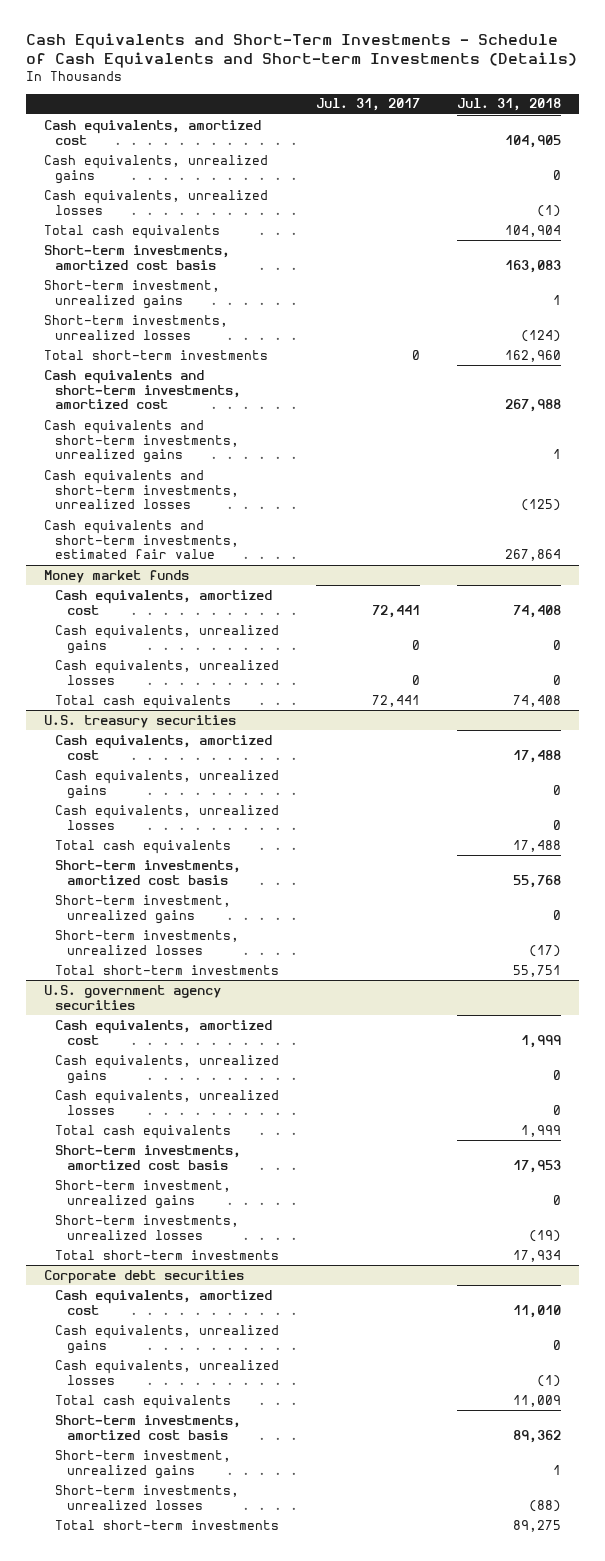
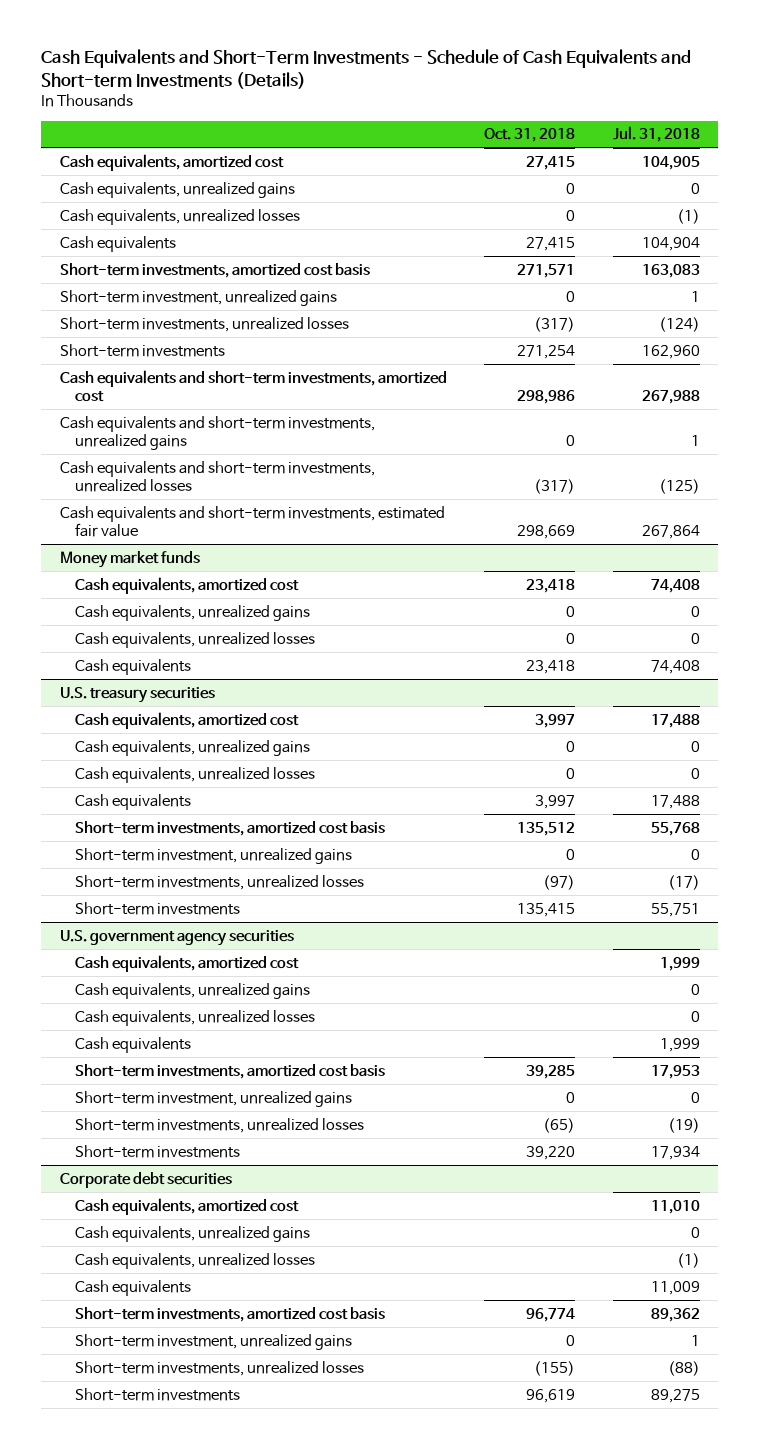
- | Jul. 31, 2017 | Jul. 31, 2018
+ | Oct. 31, 2018 | Jul. 31, 2018
- Total cash equivalents | | 104,904
+ Cash equivalents | 27,415 | 104,904
- Total short-term investments | 0 | 162,960
+ Short-term investments | 271,254 | 162,960
@ Money market funds
- Total cash equivalents | 72,441 | 74,408
+ Cash equivalents | 23,418 | 74,408
@ U.S. treasury securities
- Total cash equivalents | | 17,488
+ Cash equivalents | 3,997 | 17,488
- Total short-term investments | | 55,751
+ Short-term investments | 135,415 | 55,751
@ U.S. government agency securities
- Total cash equivalents | | 1,999
+ Cash equivalents | | 1,999
- Total short-term investments | | 17,934
+ Short-term investments | 39,220 | 17,934
@ Corporate debt securities
- Total cash equivalents | | 11,009
+ Cash equivalents | | 11,009
- Total short-term investments | | 89,275
+ Short-term investments | 96,619 | 89,275

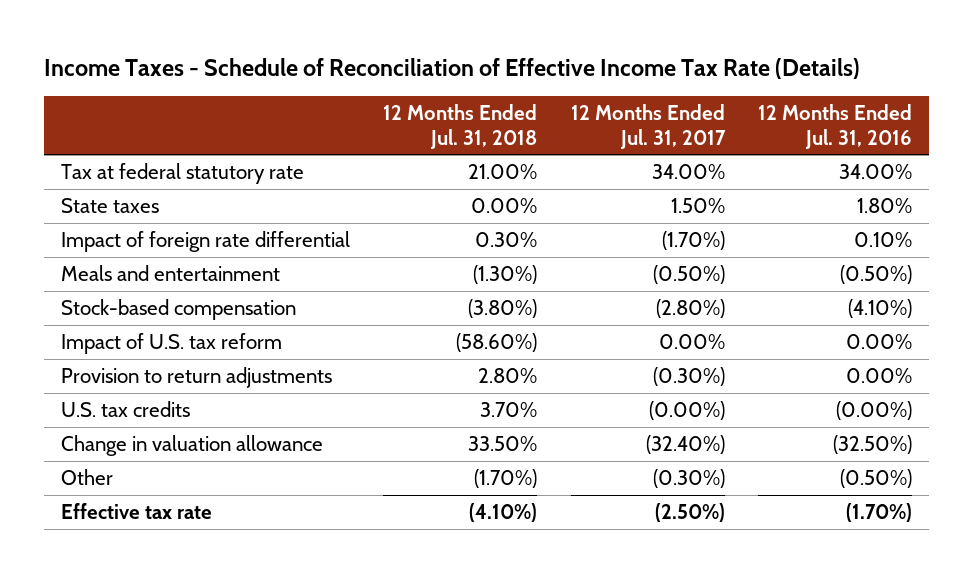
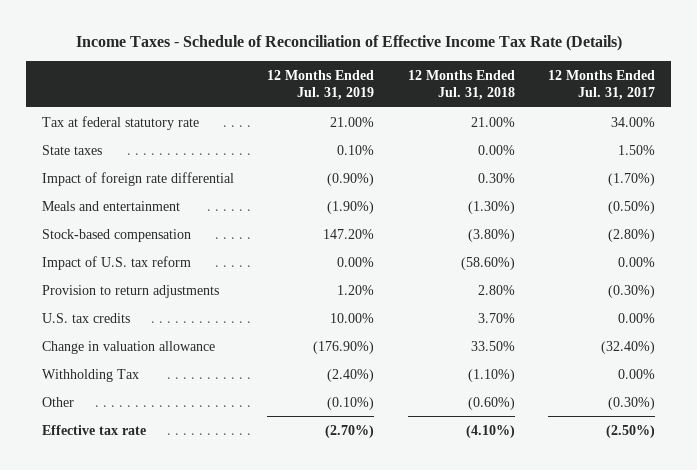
- | 12 Months Ended Jul. 31, 2018 | 12 Months Ended Jul. 31, 2017 | 12 Months Ended Jul. 31, 2016
+ | 12 Months Ended Jul. 31, 2019 | 12 Months Ended Jul. 31, 2018 | 12 Months Ended Jul. 31, 2017
- U.S. tax credits | 3.70% | (0.00%) | (0.00%)
+ U.S. tax credits | 10.00% | 3.70% | 0.00%
- Other | (1.70%) | (0.30%) | (0.50%)
+ Withholding Tax | (2.40%) | (1.10%) | 0.00%
+ Other | (0.10%) | (0.60%) | (0.30%)

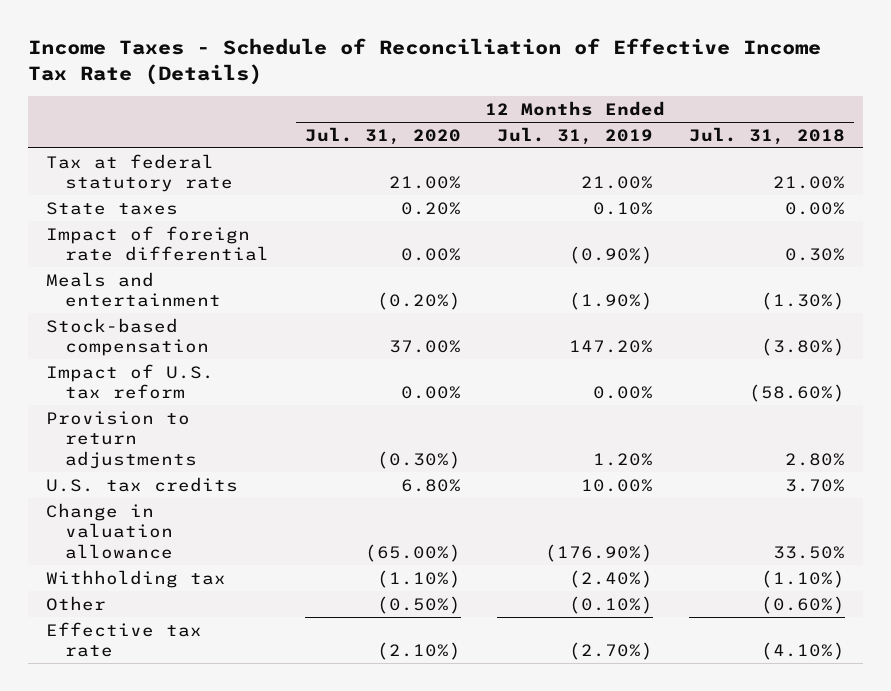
- | 12 Months Ended Jul. 31, 2019 | 12 Months Ended Jul. 31, 2018 | 12 Months Ended Jul. 31, 2017
+ | 12 Months Ended Jul. 31, 2020 | 12 Months Ended Jul. 31, 2019 | 12 Months Ended Jul. 31, 2018
- Withholding Tax | (2.40%) | (1.10%) | 0.00%
+ Withholding tax | (1.10%) | (2.40%) | (1.10%)

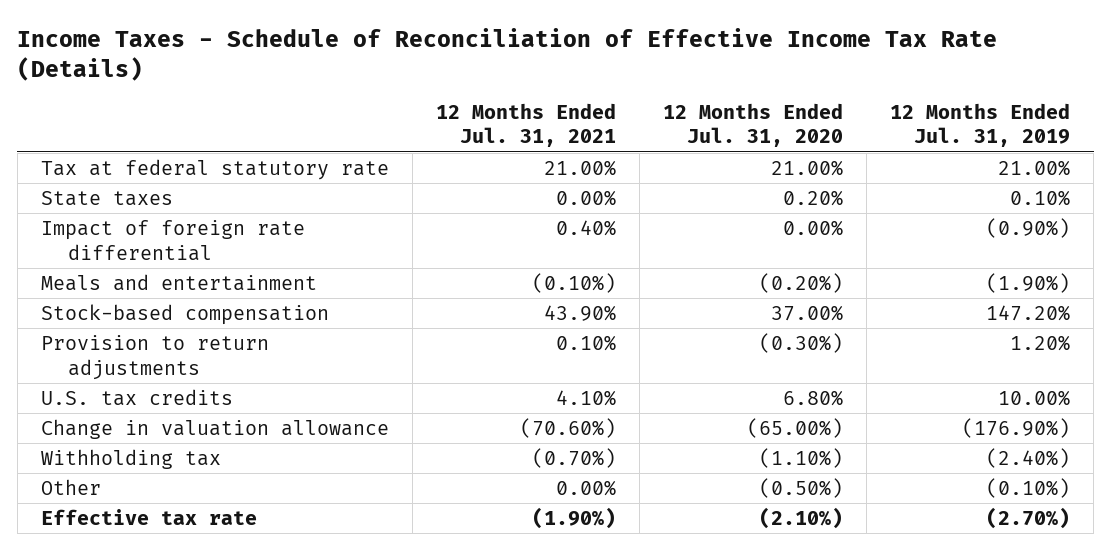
- | 12 Months Ended Jul. 31, 2020 | 12 Months Ended Jul. 31, 2019 | 12 Months Ended Jul. 31, 2018
+ | 12 Months Ended Jul. 31, 2021 | 12 Months Ended Jul. 31, 2020 | 12 Months Ended Jul. 31, 2019
- Impact of U.S. tax reform | 0.00% | 0.00% | (58.60%)

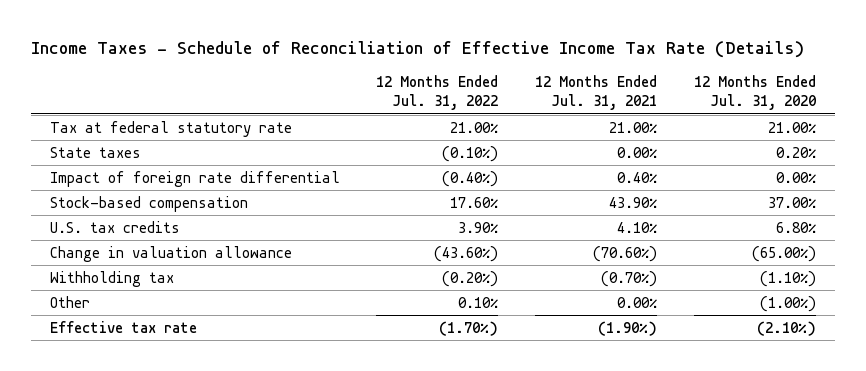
- | 12 Months Ended Jul. 31, 2021 | 12 Months Ended Jul. 31, 2020 | 12 Months Ended Jul. 31, 2019
+ | 12 Months Ended Jul. 31, 2022 | 12 Months Ended Jul. 31, 2021 | 12 Months Ended Jul. 31, 2020
- Meals and entertainment | (0.10%) | (0.20%) | (1.90%)
- Provision to return adjustments | 0.10% | (0.30%) | 1.20%
- Other | 0.00% | (0.50%) | (0.10%)
+ Other | 0.10% | 0.00% | (1.00%)

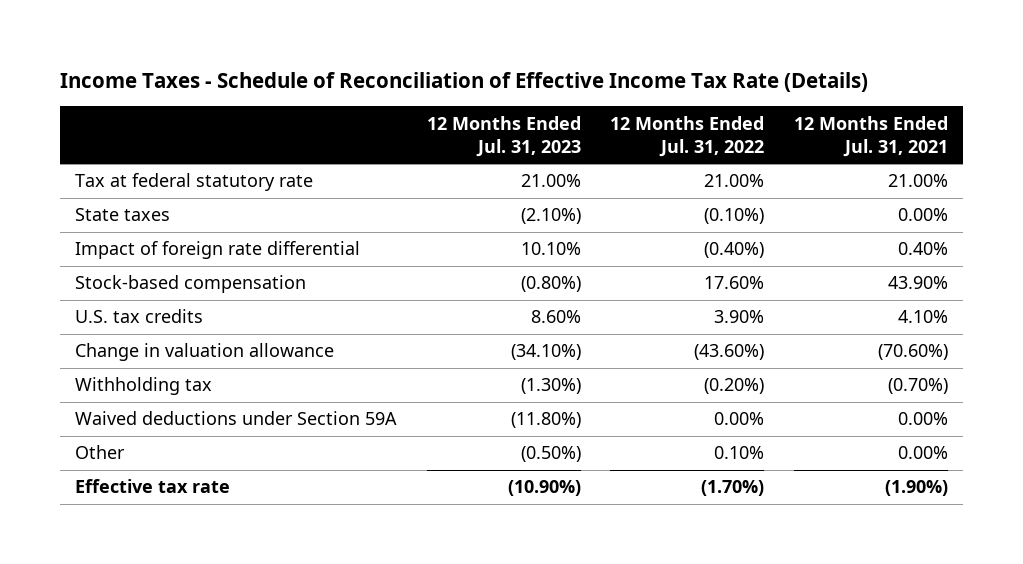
- | 12 Months Ended Jul. 31, 2022 | 12 Months Ended Jul. 31, 2021 | 12 Months Ended Jul. 31, 2020
+ | 12 Months Ended Jul. 31, 2023 | 12 Months Ended Jul. 31, 2022 | 12 Months Ended Jul. 31, 2021
+ Waived deductions under Section 59A | (11.80%) | 0.00% | 0.00%

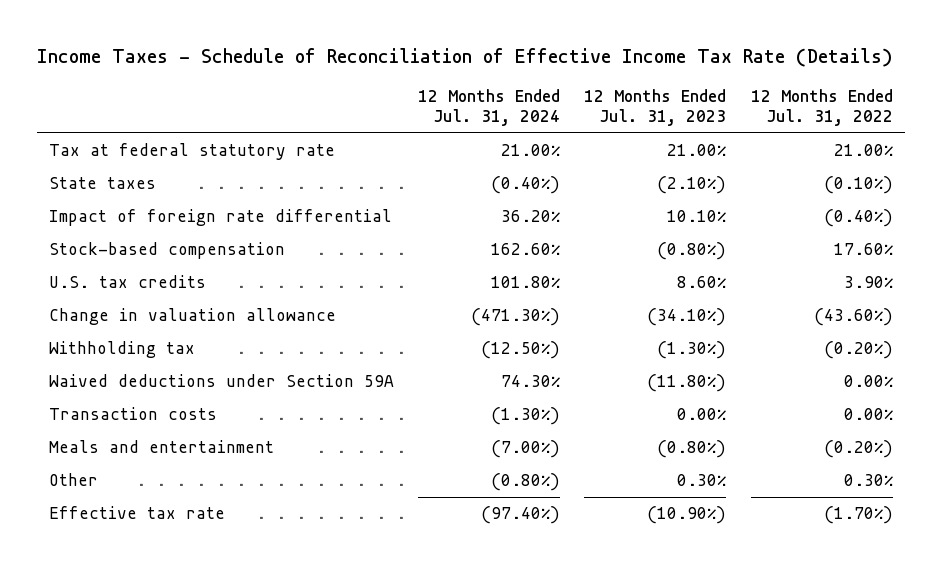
- | 12 Months Ended Jul. 31, 2023 | 12 Months Ended Jul. 31, 2022 | 12 Months Ended Jul. 31, 2021
+ | 12 Months Ended Jul. 31, 2024 | 12 Months Ended Jul. 31, 2023 | 12 Months Ended Jul. 31, 2022
- Other | (0.50%) | 0.10% | 0.00%
+ Transaction costs | (1.30%) | 0.00% | 0.00%
+ Meals and entertainment | (7.00%) | (0.80%) | (0.20%)
+ Other | (0.80%) | 0.30% | 0.30%

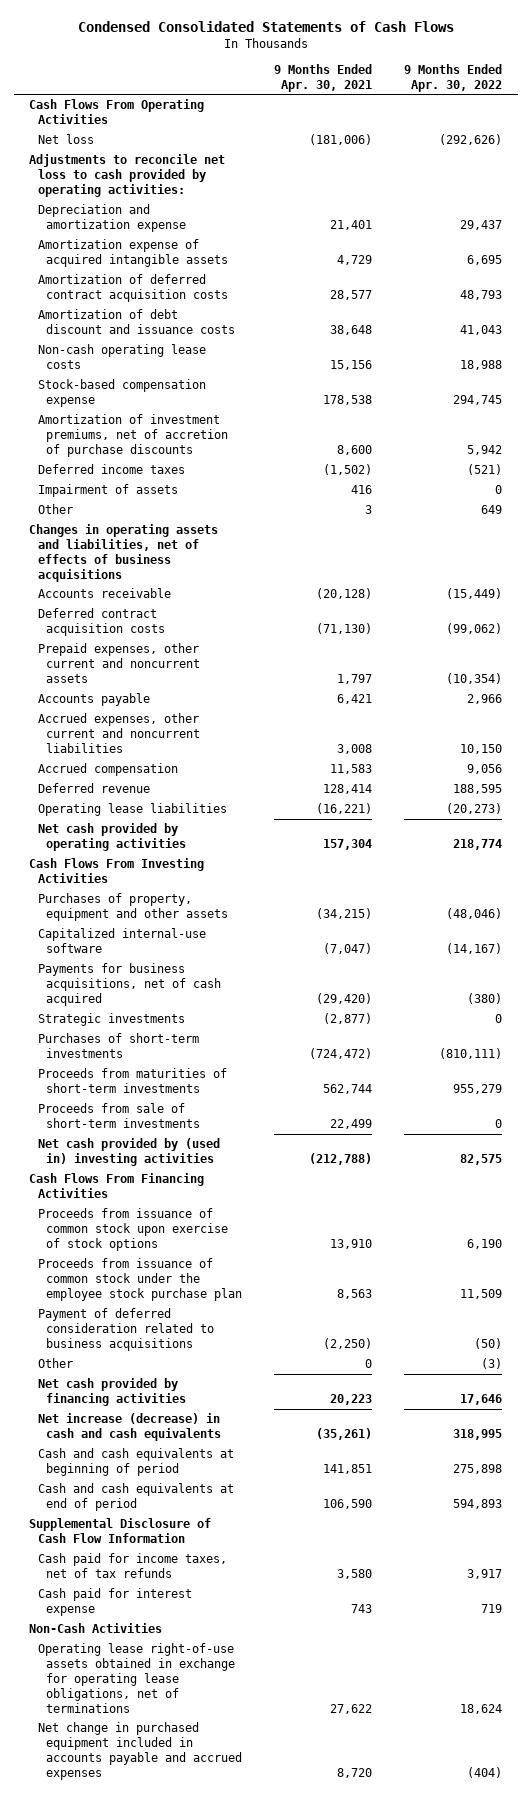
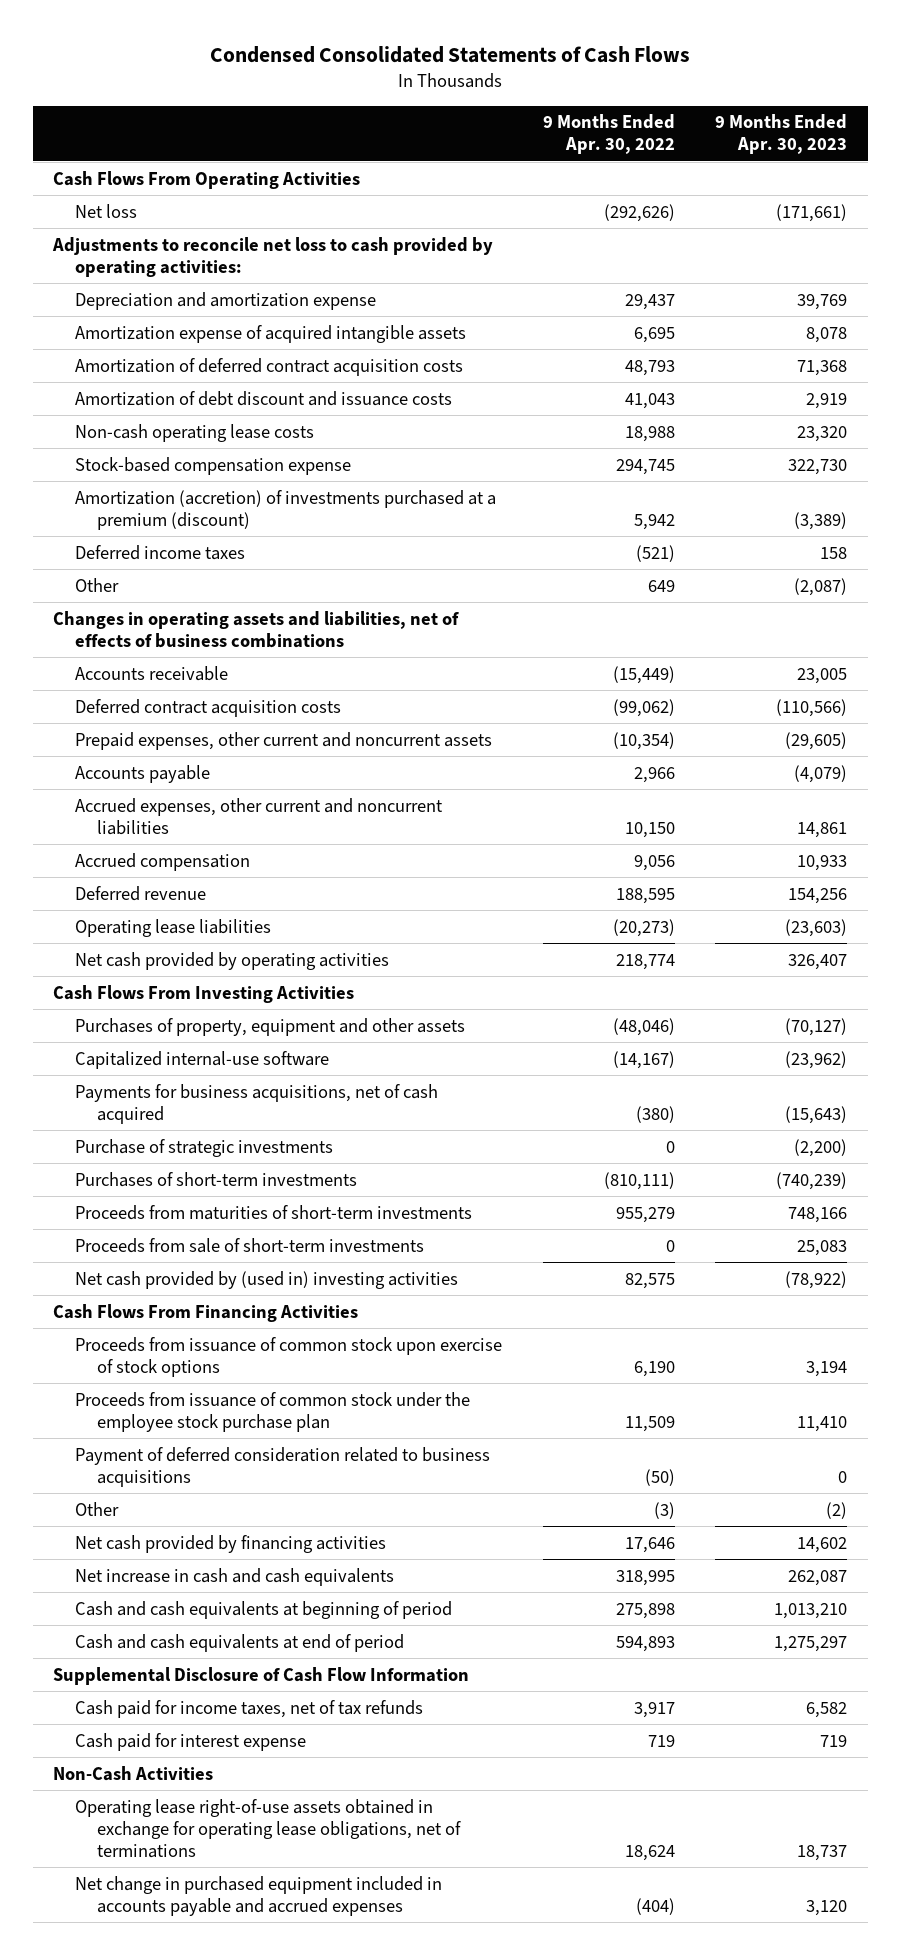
- | 9 Months Ended Apr. 30, 2021 | 9 Months Ended Apr. 30, 2022
+ | 9 Months Ended Apr. 30, 2022 | 9 Months Ended Apr. 30, 2023
- Amortization of investment premiums, net of accretion of purchase discounts | 8,600 | 5,942
+ Amortization (accretion) of investments purchased at a premium (discount) | 5,942 | (3,389)
- Impairment of assets | 416 | 0
- Changes in operating assets and liabilities, net of effects of business acquisitions
+ Changes in operating assets and liabilities, net of effects of business combinations
- Strategic investments | (2,877) | 0
+ Purchase of strategic investments | 0 | (2,200)
- Net increase (decrease) in cash and cash equivalents | (35,261) | 318,995
+ Net increase in cash and cash equivalents | 318,995 | 262,087

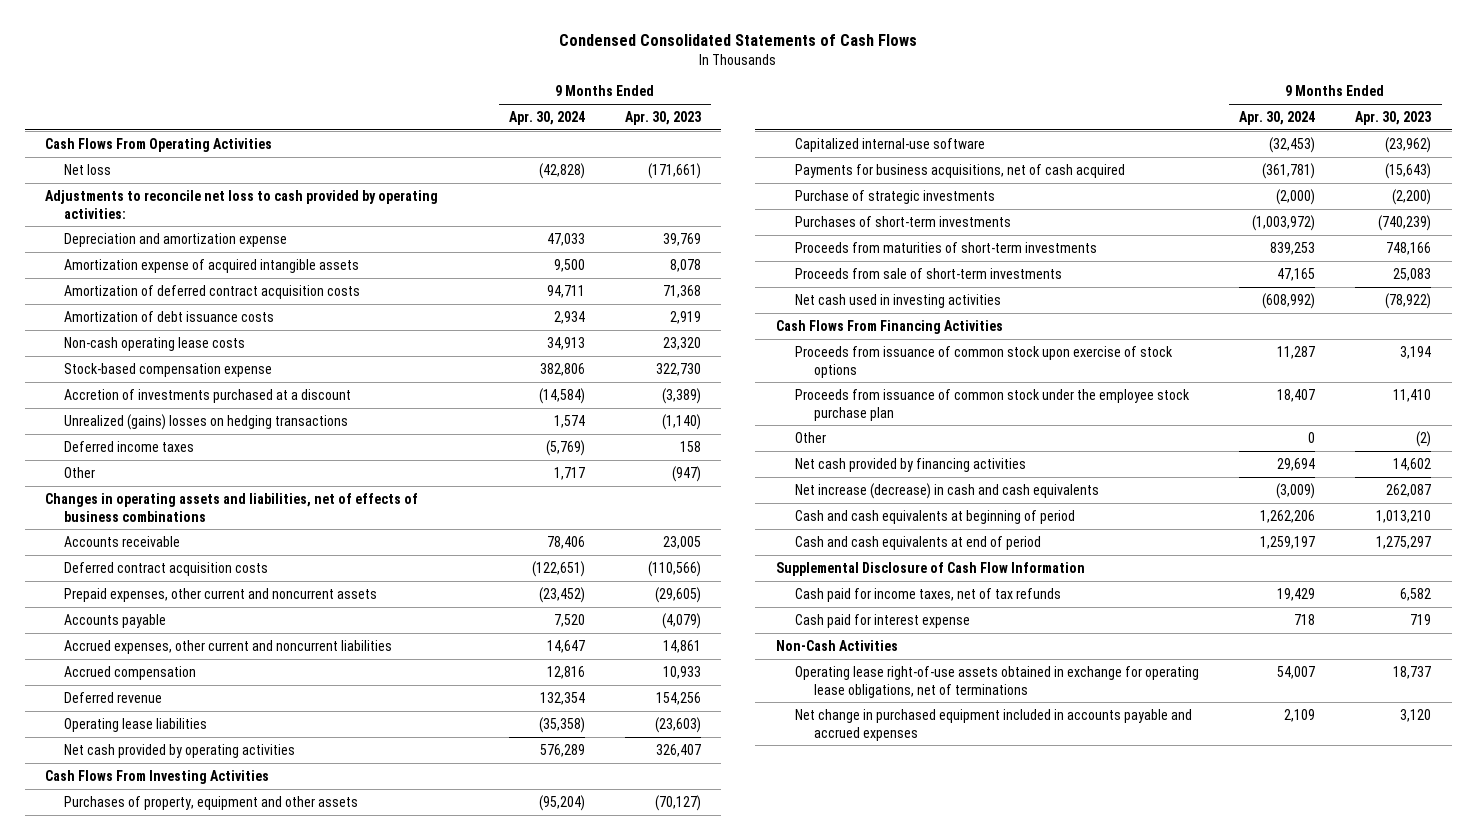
- | 9 Months Ended Apr. 30, 2022 | 9 Months Ended Apr. 30, 2023
+ | 9 Months Ended Apr. 30, 2024 | 9 Months Ended Apr. 30, 2023
- Amortization of debt discount and issuance costs | 41,043 | 2,919
+ Amortization of debt issuance costs | 2,934 | 2,919
- Amortization (accretion) of investments purchased at a premium (discount) | 5,942 | (3,389)
+ Accretion of investments purchased at a discount | (14,584) | (3,389)
+ Unrealized (gains) losses on hedging transactions | 1,574 | (1,140)
- Other | 649 | (2,087)
+ Other | 1,717 | (947)
- Net cash provided by (used in) investing activities | 82,575 | (78,922)
+ Net cash used in investing activities | (608,992) | (78,922)
- Payment of deferred consideration related to business acquisitions | (50) | 0
- Net increase in cash and cash equivalents | 318,995 | 262,087
+ Net increase (decrease) in cash and cash equivalents | (3,009) | 262,087

